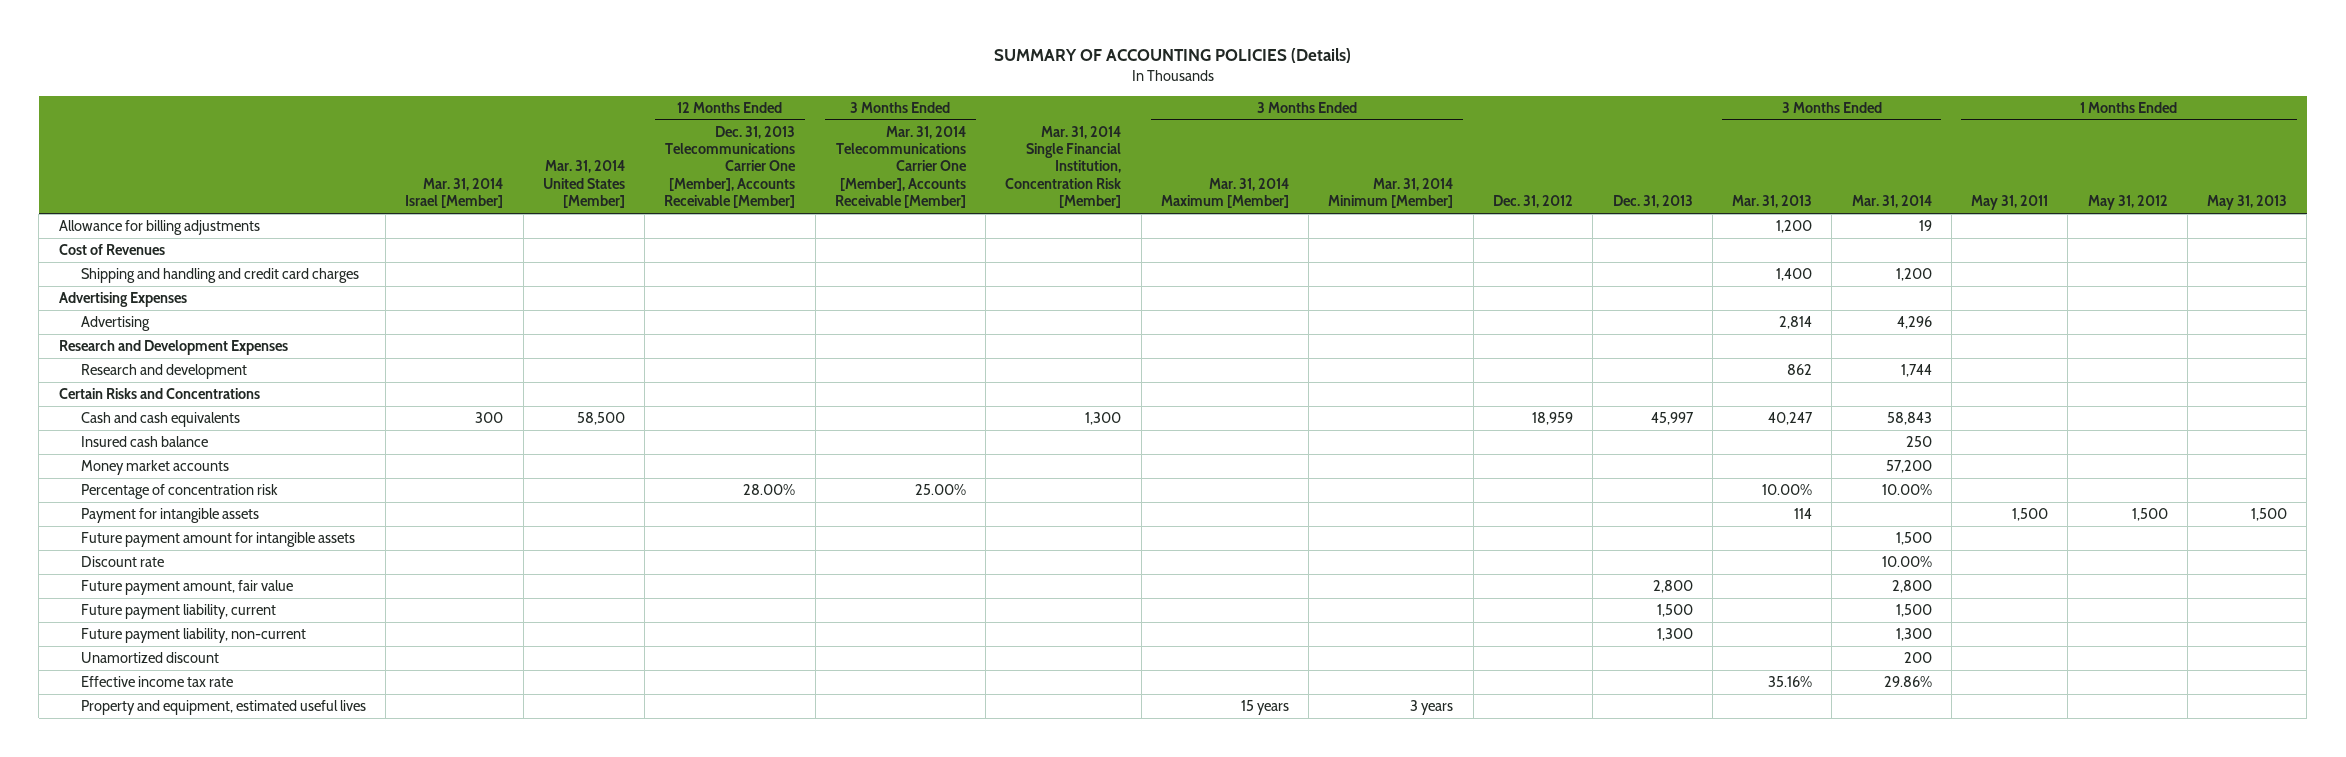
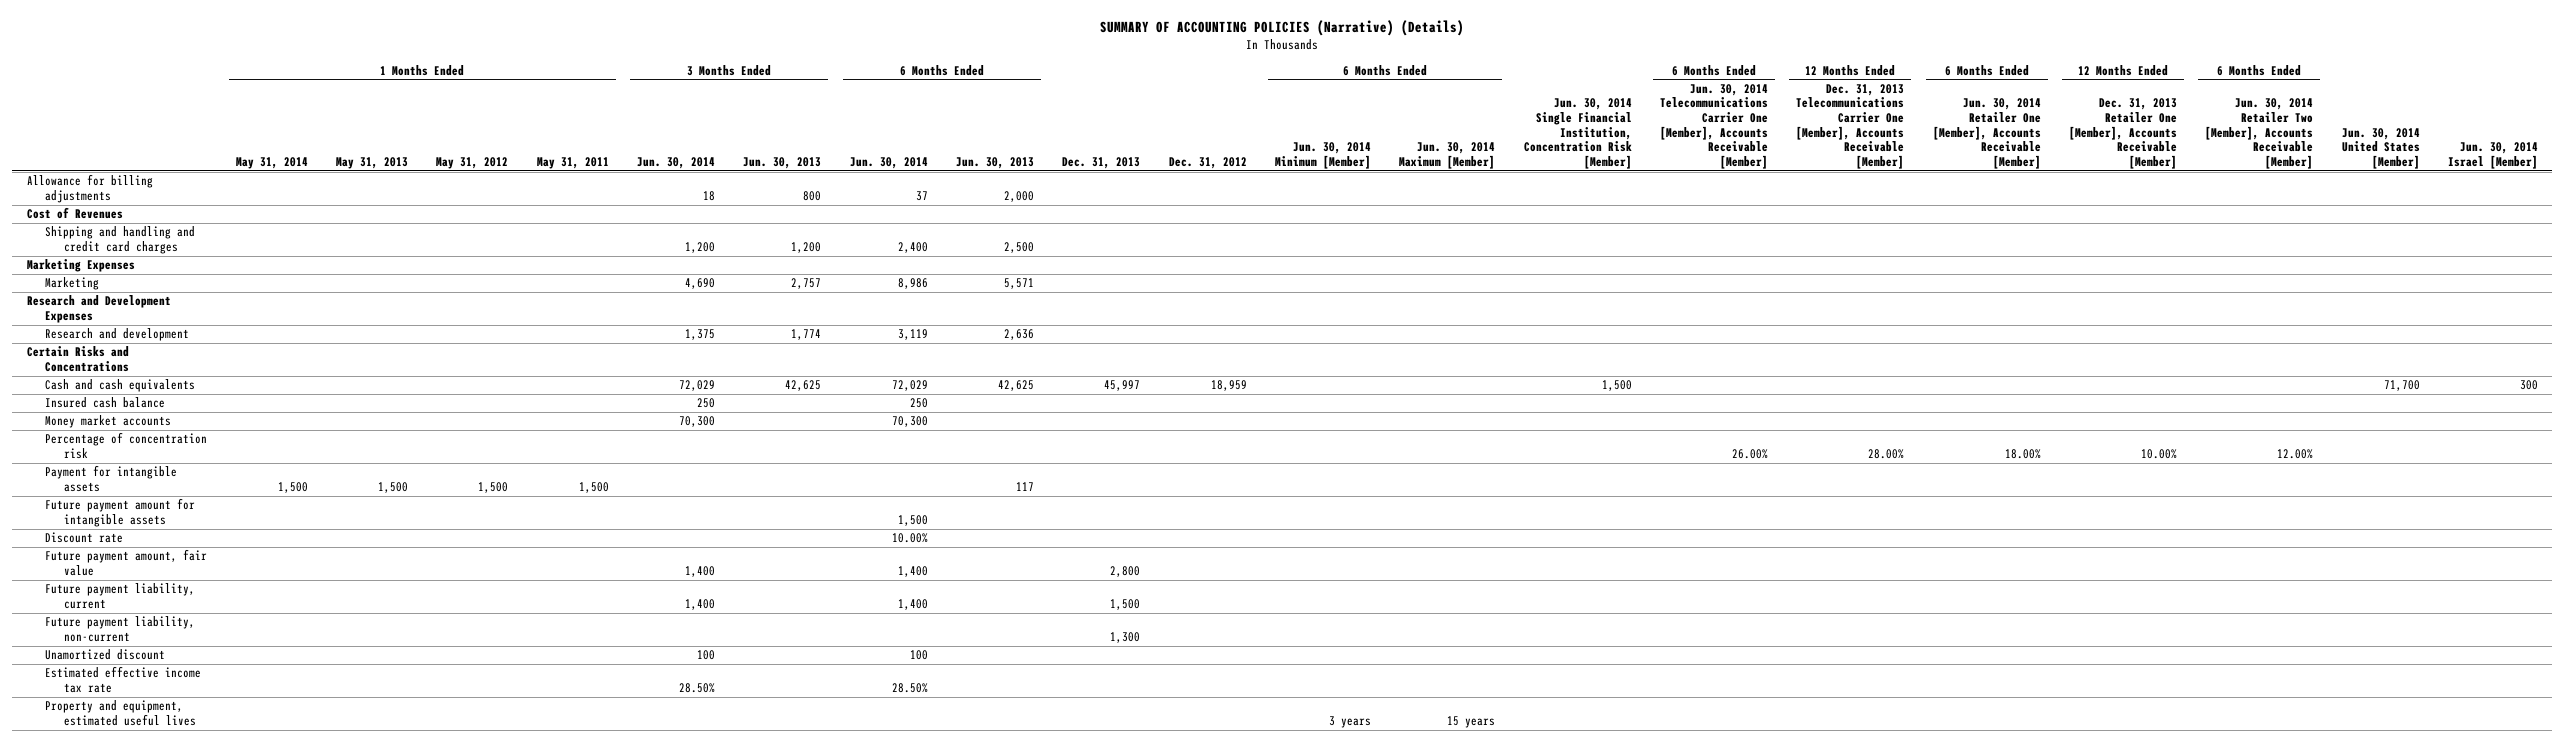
- SUMMARY OF ACCOUNTING POLICIES (Details)
+ SUMMARY OF ACCOUNTING POLICIES (Narrative) (Details)
- | Mar. 31, 2014 Israel [Member] | Mar. 31, 2014 United States [Member] | 12 Months Ended Dec. 31, 2013 Telecommunications Carrier One [Member], Accounts Receivable [Member] | 3 Months Ended Mar. 31, 2014 Telecommunications Carrier One [Member], Accounts Receivable [Member] | Mar. 31, 2014 Single Financial Institution, Concentration Risk [Member] | 3 Months Ended Mar. 31, 2014 Maximum [Member] | 3 Months Ended Mar. 31, 2014 Minimum [Member] | Dec. 31, 2012 | Dec. 31, 2013 | 3 Months Ended Mar. 31, 2013 | 3 Months Ended Mar. 31, 2014 | 1 Months Ended May 31, 2011 | 1 Months Ended May 31, 2012 | 1 Months Ended May 31, 2013
+ | 1 Months Ended May 31, 2014 | 1 Months Ended May 31, 2013 | 1 Months Ended May 31, 2012 | 1 Months Ended May 31, 2011 | 3 Months Ended Jun. 30, 2014 | 3 Months Ended Jun. 30, 2013 | 6 Months Ended Jun. 30, 2014 | 6 Months Ended Jun. 30, 2013 | Dec. 31, 2013 | Dec. 31, 2012 | 6 Months Ended Jun. 30, 2014 Minimum [Member] | 6 Months Ended Jun. 30, 2014 Maximum [Member] | Jun. 30, 2014 Single Financial Institution, Concentration Risk [Member] | 6 Months Ended Jun. 30, 2014 Telecommunications Carrier One [Member], Accounts Receivable [Member] | 12 Months Ended Dec. 31, 2013 Telecommunications Carrier One [Member], Accounts Receivable [Member] | 6 Months Ended Jun. 30, 2014 Retailer One [Member], Accounts Receivable [Member] | 12 Months Ended Dec. 31, 2013 Retailer One [Member], Accounts Receivable [Member] | 6 Months Ended Jun. 30, 2014 Retailer Two [Member], Accounts Receivable [Member] | Jun. 30, 2014 United States [Member] | Jun. 30, 2014 Israel [Member]
- Advertising Expenses
- Advertising | | | | | | | | | | 2,814 | 4,296 | | |
+ Marketing Expenses
+ Marketing | | | | | 4,690 | 2,757 | 8,986 | 5,571 | | | | | | | | | | | |
- Effective income tax rate | | | | | | | | | | 35.16% | 29.86% | | |
+ Estimated effective income tax rate | | | | | 28.50% | | 28.50% | | | | | | | | | | | | |

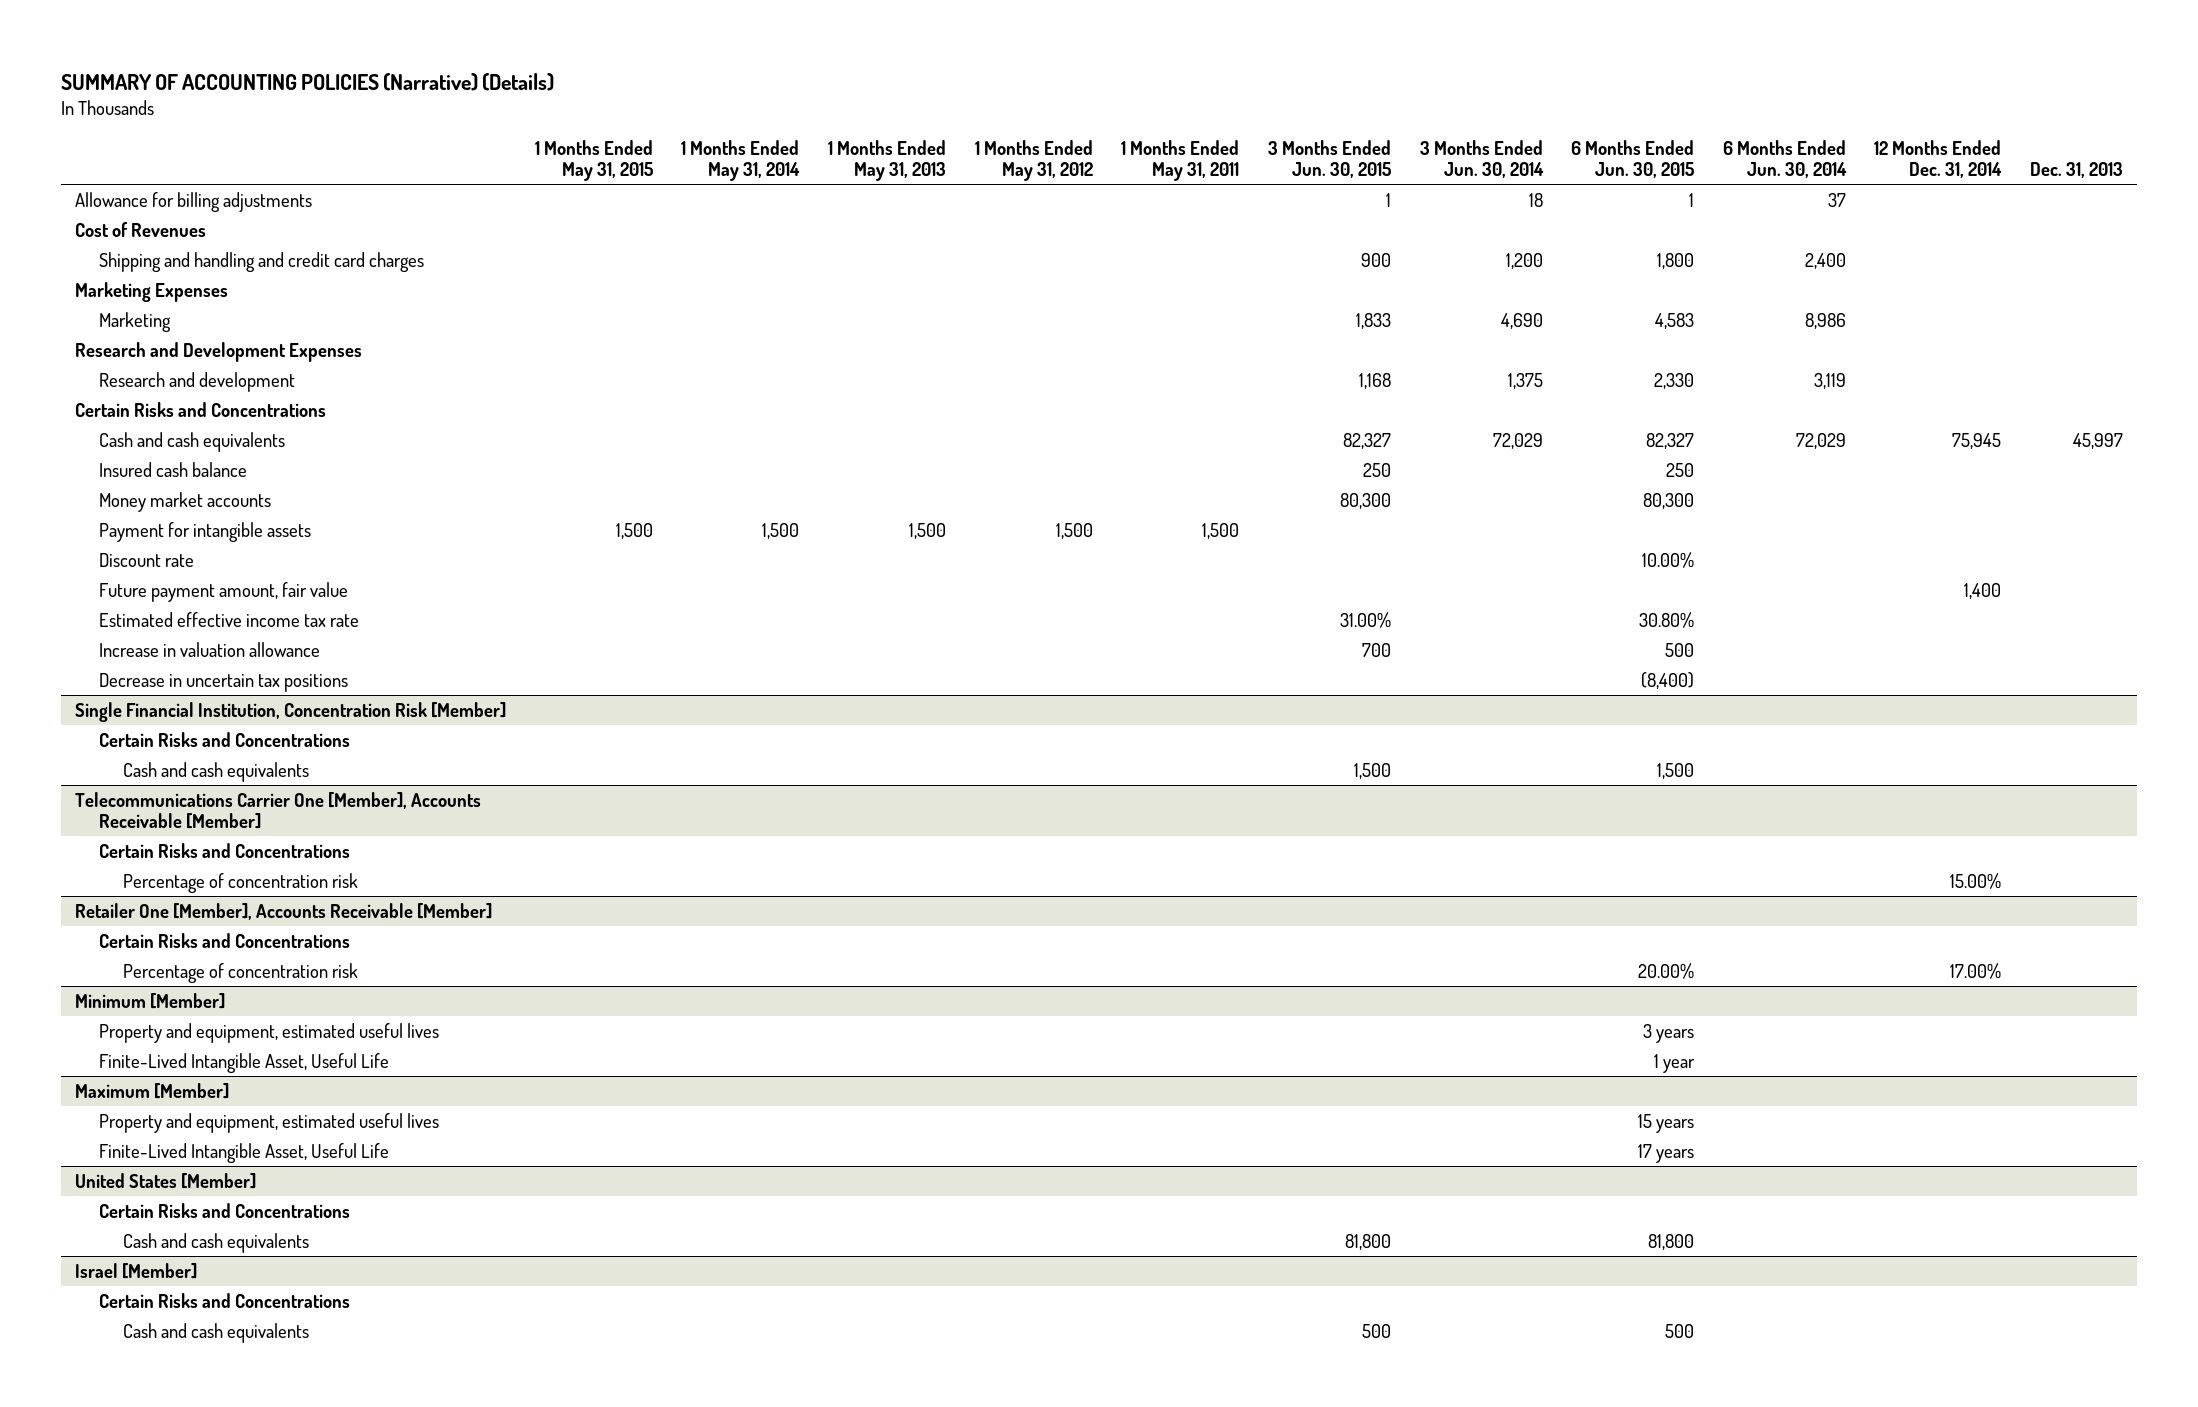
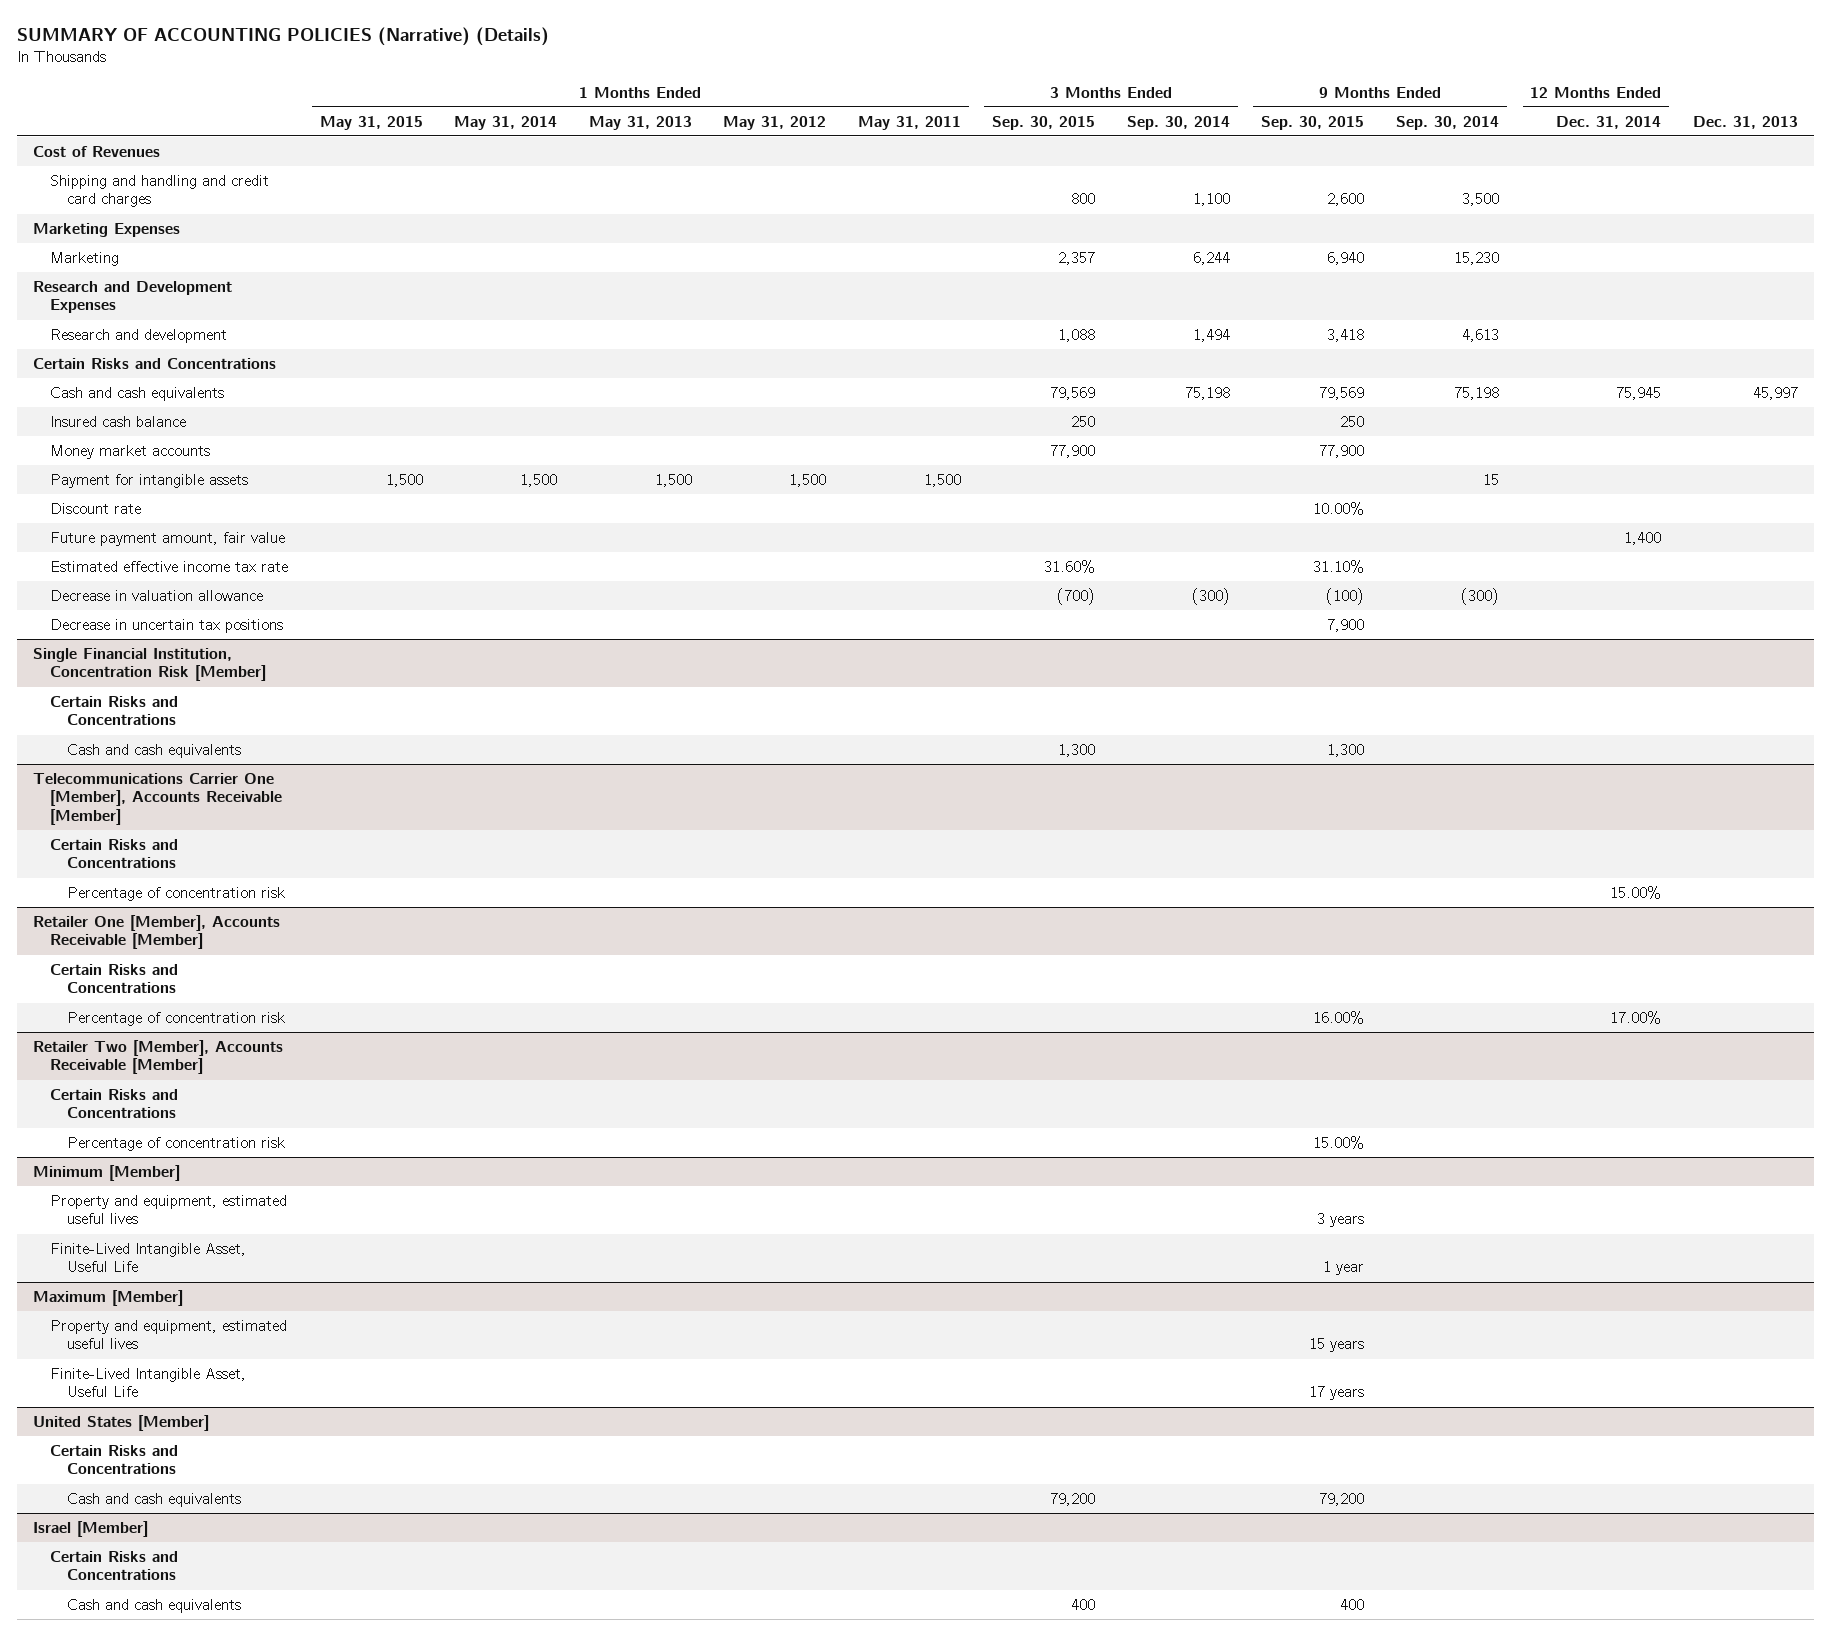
- | 1 Months Ended May 31, 2015 | 1 Months Ended May 31, 2014 | 1 Months Ended May 31, 2013 | 1 Months Ended May 31, 2012 | 1 Months Ended May 31, 2011 | 3 Months Ended Jun. 30, 2015 | 3 Months Ended Jun. 30, 2014 | 6 Months Ended Jun. 30, 2015 | 6 Months Ended Jun. 30, 2014 | 12 Months Ended Dec. 31, 2014 | Dec. 31, 2013
+ | 1 Months Ended May 31, 2015 | 1 Months Ended May 31, 2014 | 1 Months Ended May 31, 2013 | 1 Months Ended May 31, 2012 | 1 Months Ended May 31, 2011 | 3 Months Ended Sep. 30, 2015 | 3 Months Ended Sep. 30, 2014 | 9 Months Ended Sep. 30, 2015 | 9 Months Ended Sep. 30, 2014 | 12 Months Ended Dec. 31, 2014 | Dec. 31, 2013
- Allowance for billing adjustments | | | | | | 1 | 18 | 1 | 37 | |
- Increase in valuation allowance | | | | | | 700 | | 500 | | |
+ Decrease in valuation allowance | | | | | | (700) | (300) | (100) | (300) | |
+ Retailer Two [Member], Accounts Receivable [Member]
+ Certain Risks and Concentrations
+ Percentage of concentration risk | | | | | | | | 15.00% | | |

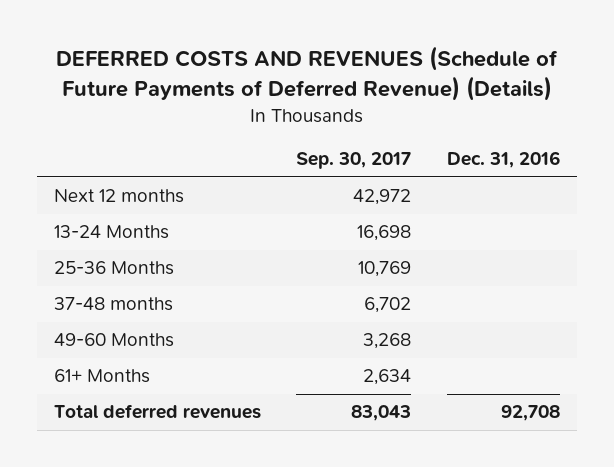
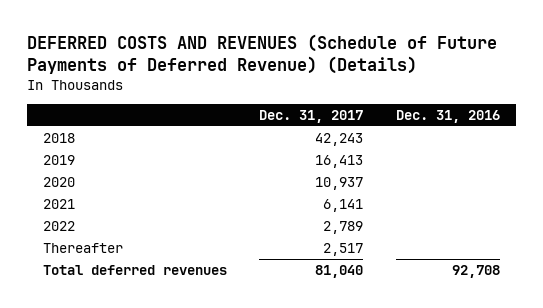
- | Sep. 30, 2017 | Dec. 31, 2016
+ | Dec. 31, 2017 | Dec. 31, 2016
- Next 12 months | 42,972 |
- 13-24 Months | 16,698 |
- 25-36 Months | 10,769 |
- 37-48 months | 6,702 |
- 49-60 Months | 3,268 |
- 61+ Months | 2,634 |
+ 2018 | 42,243 |
+ 2019 | 16,413 |
+ 2020 | 10,937 |
+ 2021 | 6,141 |
+ 2022 | 2,789 |
+ Thereafter | 2,517 |

